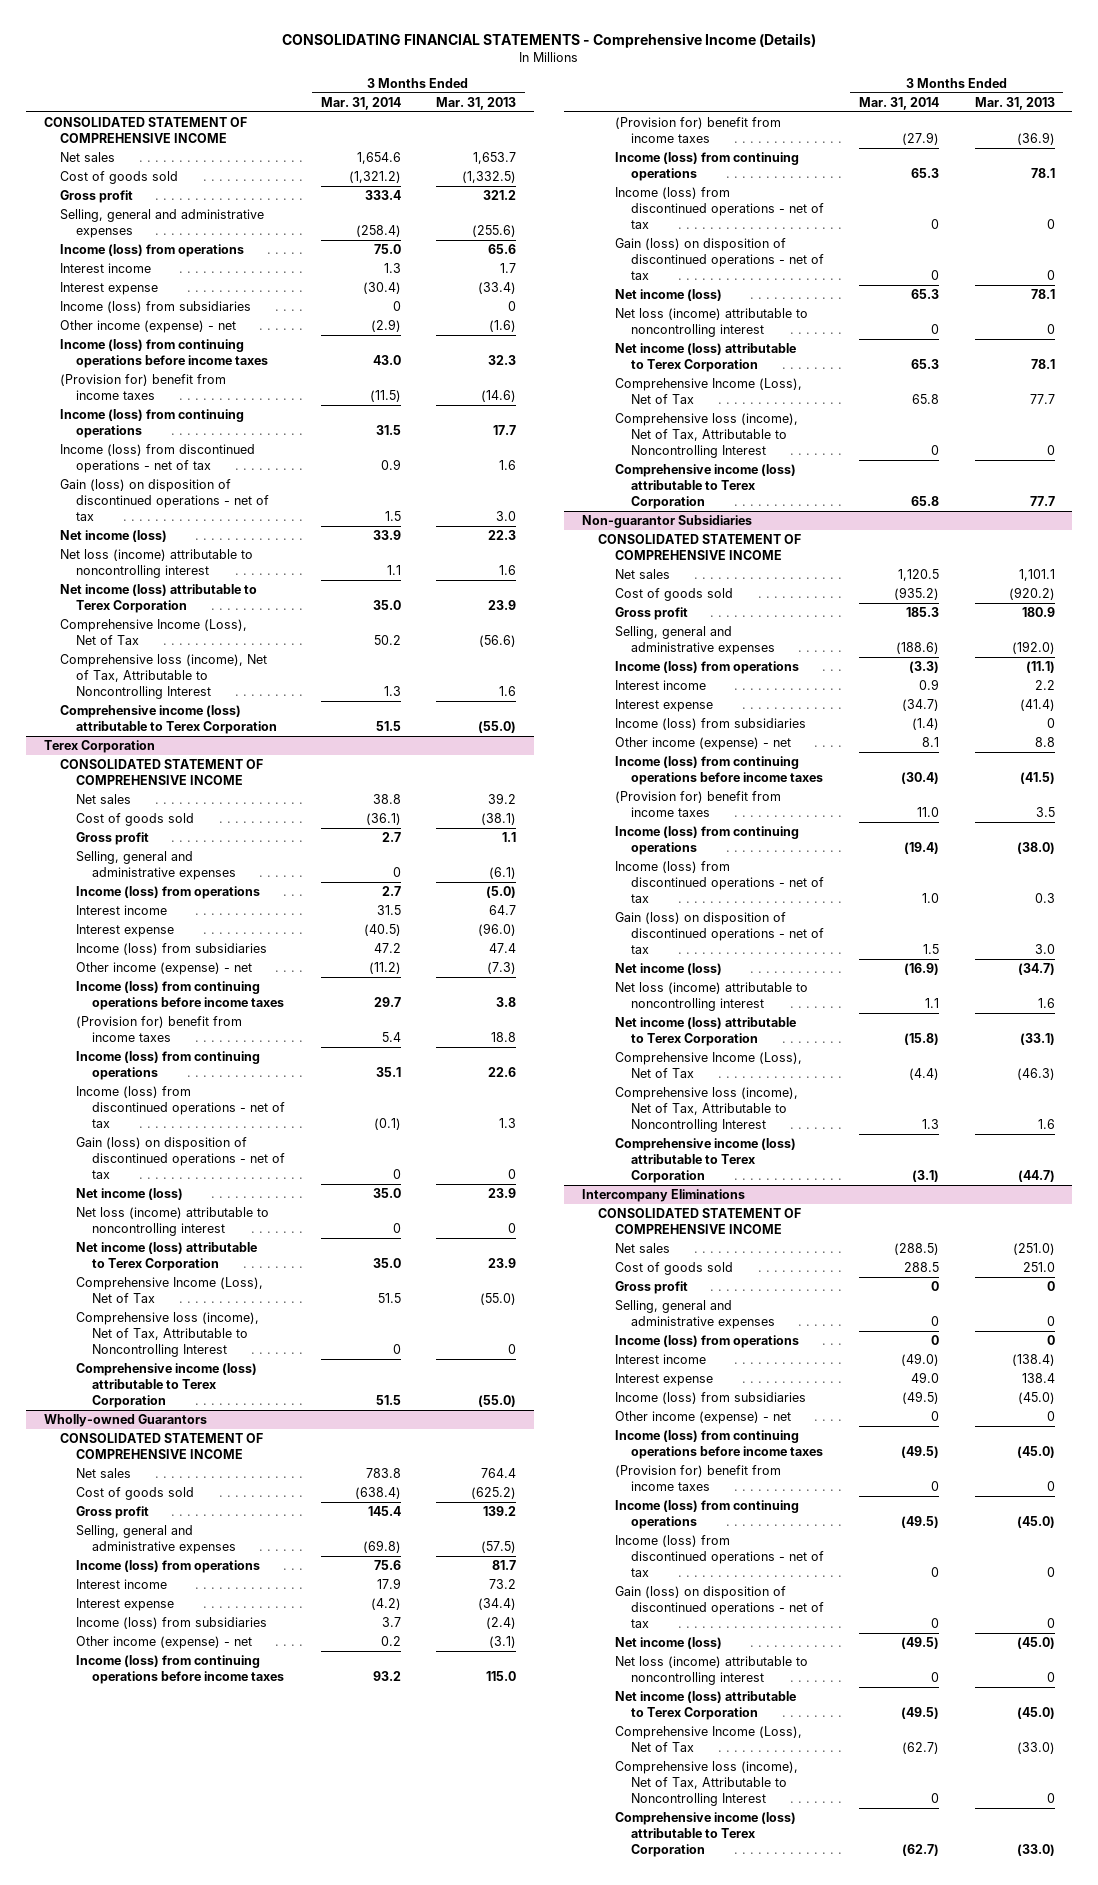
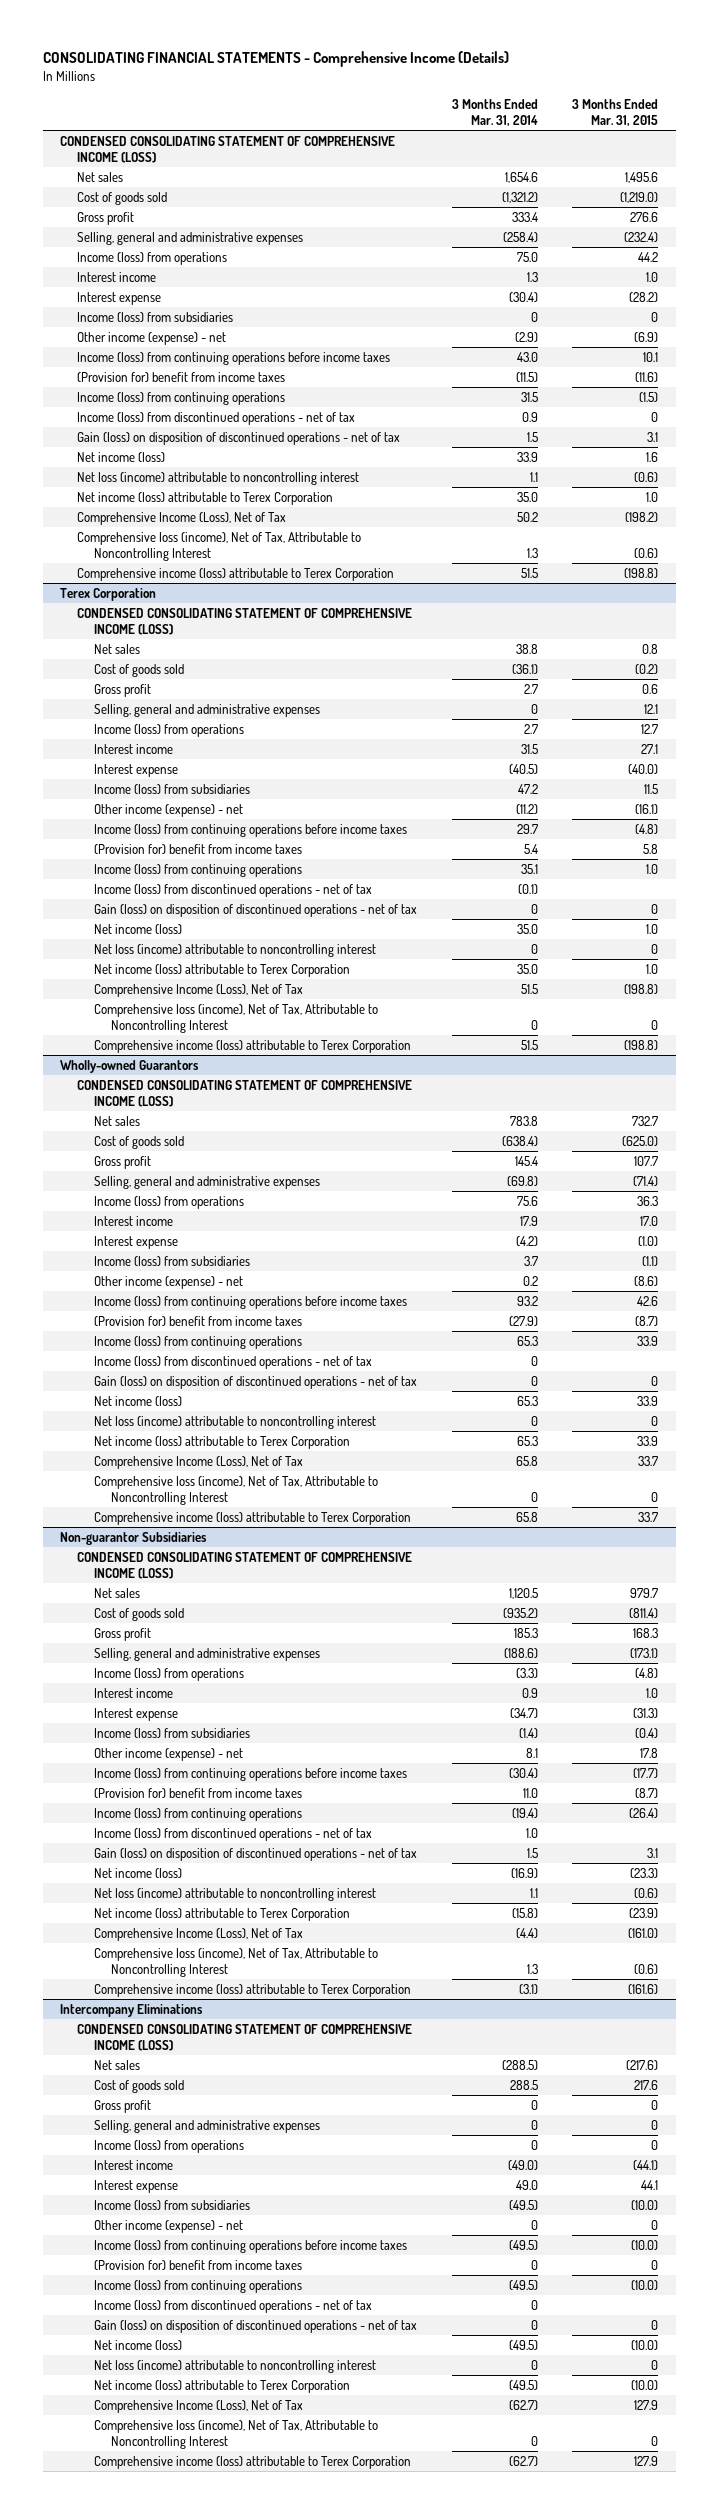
- | 3 Months Ended Mar. 31, 2014 | 3 Months Ended Mar. 31, 2013
+ | 3 Months Ended Mar. 31, 2014 | 3 Months Ended Mar. 31, 2015
- CONSOLIDATED STATEMENT OF COMPREHENSIVE INCOME
+ CONDENSED CONSOLIDATING STATEMENT OF COMPREHENSIVE INCOME (LOSS)
@ Terex Corporation
- CONSOLIDATED STATEMENT OF COMPREHENSIVE INCOME
+ CONDENSED CONSOLIDATING STATEMENT OF COMPREHENSIVE INCOME (LOSS)
@ Wholly-owned Guarantors
- CONSOLIDATED STATEMENT OF COMPREHENSIVE INCOME
+ CONDENSED CONSOLIDATING STATEMENT OF COMPREHENSIVE INCOME (LOSS)
@ Non-guarantor Subsidiaries
- CONSOLIDATED STATEMENT OF COMPREHENSIVE INCOME
+ CONDENSED CONSOLIDATING STATEMENT OF COMPREHENSIVE INCOME (LOSS)
@ Intercompany Eliminations
- CONSOLIDATED STATEMENT OF COMPREHENSIVE INCOME
+ CONDENSED CONSOLIDATING STATEMENT OF COMPREHENSIVE INCOME (LOSS)

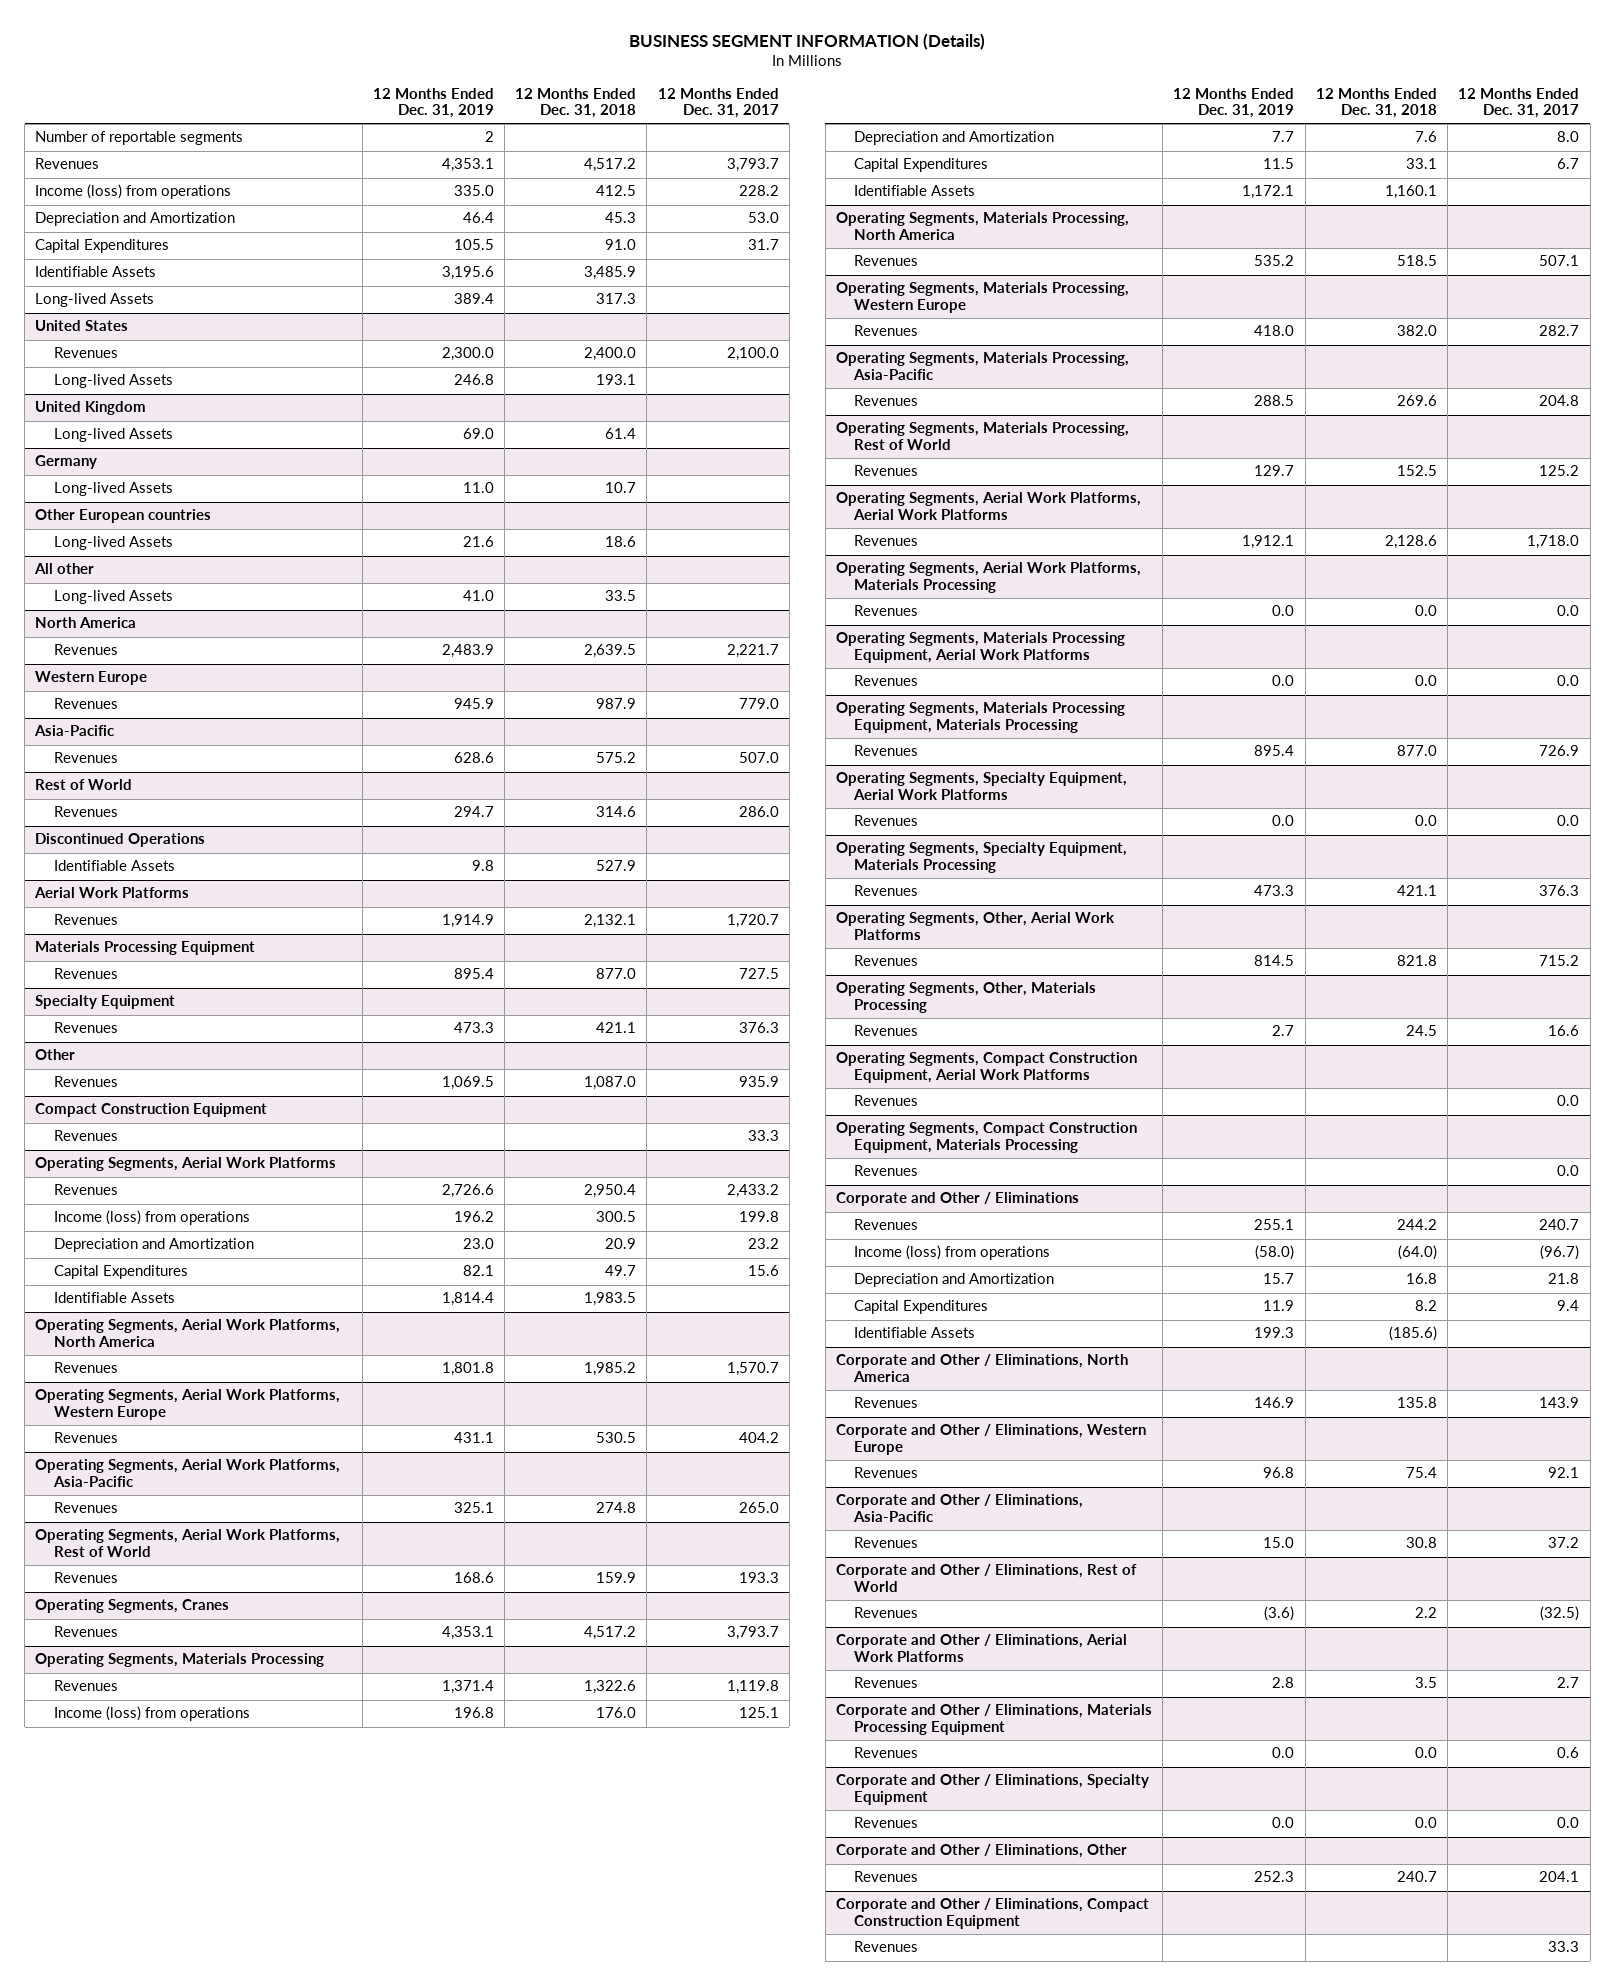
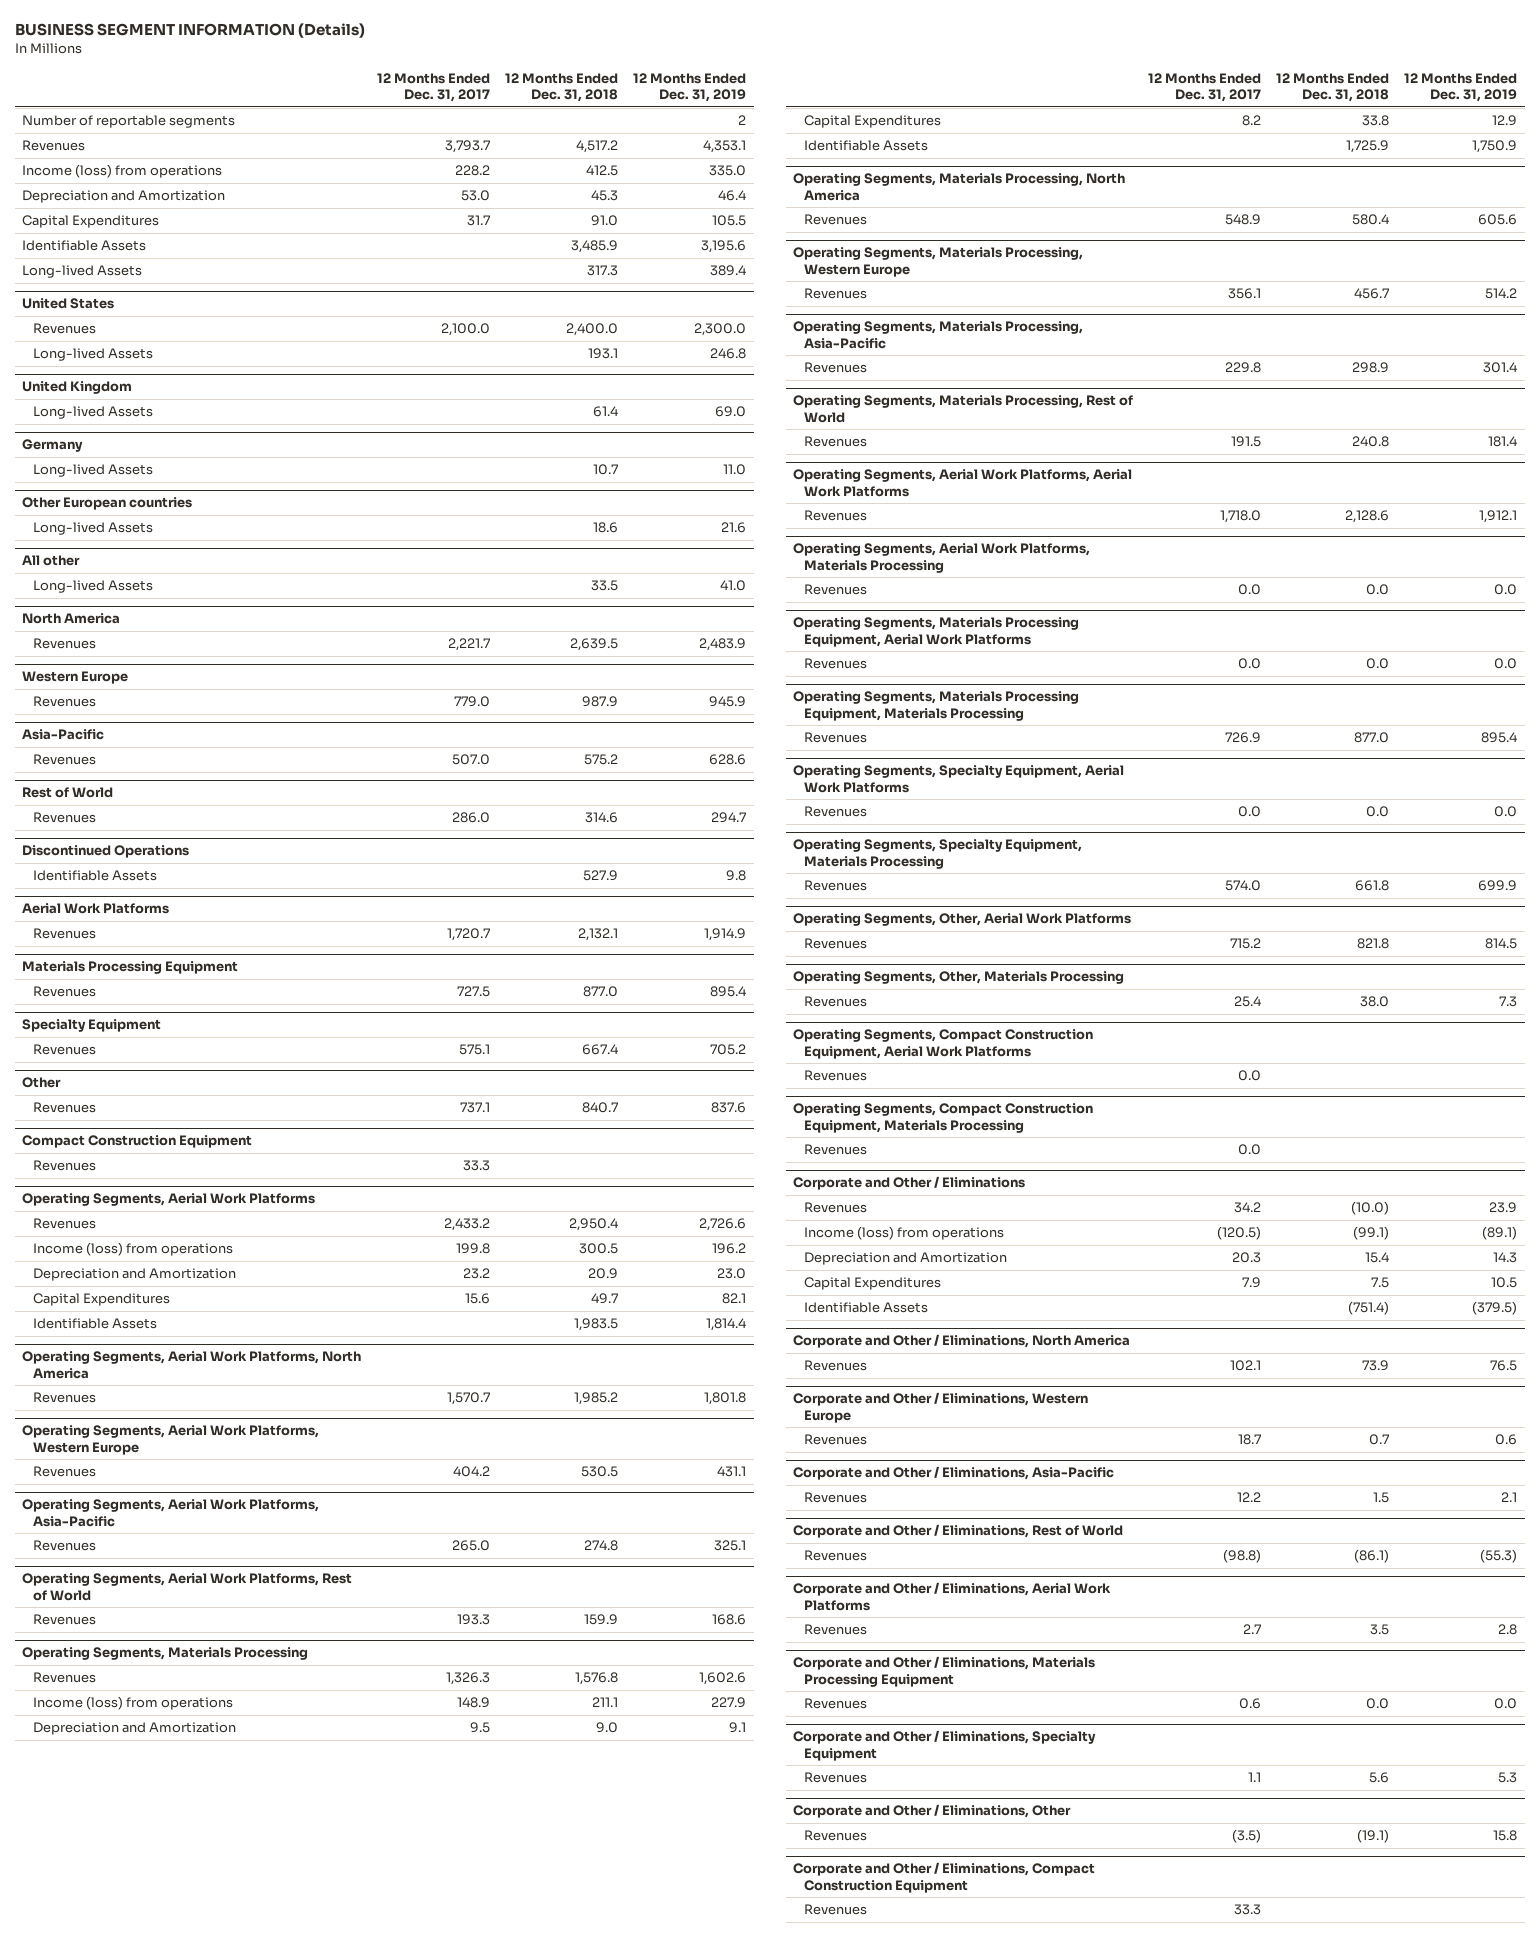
- | 12 Months Ended Dec. 31, 2019 | 12 Months Ended Dec. 31, 2018 | 12 Months Ended Dec. 31, 2017
+ | 12 Months Ended Dec. 31, 2017 | 12 Months Ended Dec. 31, 2018 | 12 Months Ended Dec. 31, 2019
@ Specialty Equipment
- Revenues | 473.3 | 421.1 | 376.3
+ Revenues | 575.1 | 667.4 | 705.2
@ Other
- Revenues | 1,069.5 | 1,087.0 | 935.9
+ Revenues | 737.1 | 840.7 | 837.6
- Operating Segments, Cranes
- Revenues | 4,353.1 | 4,517.2 | 3,793.7
@ Operating Segments, Materials Processing
- Revenues | 1,371.4 | 1,322.6 | 1,119.8
- Income (loss) from operations | 196.8 | 176.0 | 125.1
- Depreciation and Amortization | 7.7 | 7.6 | 8.0
- Capital Expenditures | 11.5 | 33.1 | 6.7
- Identifiable Assets | 1,172.1 | 1,160.1 |
+ Revenues | 1,326.3 | 1,576.8 | 1,602.6
+ Income (loss) from operations | 148.9 | 211.1 | 227.9
+ Depreciation and Amortization | 9.5 | 9.0 | 9.1
+ Capital Expenditures | 8.2 | 33.8 | 12.9
+ Identifiable Assets | | 1,725.9 | 1,750.9
@ Operating Segments, Materials Processing, North America
- Revenues | 535.2 | 518.5 | 507.1
+ Revenues | 548.9 | 580.4 | 605.6
@ Operating Segments, Materials Processing, Western Europe
- Revenues | 418.0 | 382.0 | 282.7
+ Revenues | 356.1 | 456.7 | 514.2
@ Operating Segments, Materials Processing, Asia-Pacific
- Revenues | 288.5 | 269.6 | 204.8
+ Revenues | 229.8 | 298.9 | 301.4
@ Operating Segments, Materials Processing, Rest of World
- Revenues | 129.7 | 152.5 | 125.2
+ Revenues | 191.5 | 240.8 | 181.4
@ Operating Segments, Specialty Equipment, Materials Processing
- Revenues | 473.3 | 421.1 | 376.3
+ Revenues | 574.0 | 661.8 | 699.9
@ Operating Segments, Other, Materials Processing
- Revenues | 2.7 | 24.5 | 16.6
+ Revenues | 25.4 | 38.0 | 7.3
@ Corporate and Other / Eliminations
- Revenues | 255.1 | 244.2 | 240.7
- Income (loss) from operations | (58.0) | (64.0) | (96.7)
- Depreciation and Amortization | 15.7 | 16.8 | 21.8
- Capital Expenditures | 11.9 | 8.2 | 9.4
- Identifiable Assets | 199.3 | (185.6) |
+ Revenues | 34.2 | (10.0) | 23.9
+ Income (loss) from operations | (120.5) | (99.1) | (89.1)
+ Depreciation and Amortization | 20.3 | 15.4 | 14.3
+ Capital Expenditures | 7.9 | 7.5 | 10.5
+ Identifiable Assets | | (751.4) | (379.5)
@ Corporate and Other / Eliminations, North America
- Revenues | 146.9 | 135.8 | 143.9
+ Revenues | 102.1 | 73.9 | 76.5
@ Corporate and Other / Eliminations, Western Europe
- Revenues | 96.8 | 75.4 | 92.1
+ Revenues | 18.7 | 0.7 | 0.6
@ Corporate and Other / Eliminations, Asia-Pacific
- Revenues | 15.0 | 30.8 | 37.2
+ Revenues | 12.2 | 1.5 | 2.1
@ Corporate and Other / Eliminations, Rest of World
- Revenues | (3.6) | 2.2 | (32.5)
+ Revenues | (98.8) | (86.1) | (55.3)
@ Corporate and Other / Eliminations, Specialty Equipment
- Revenues | 0.0 | 0.0 | 0.0
+ Revenues | 1.1 | 5.6 | 5.3
@ Corporate and Other / Eliminations, Other
- Revenues | 252.3 | 240.7 | 204.1
+ Revenues | (3.5) | (19.1) | 15.8

